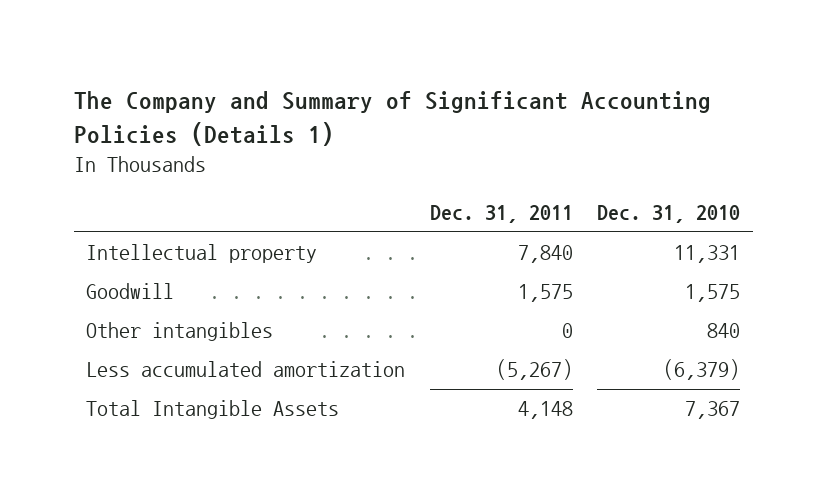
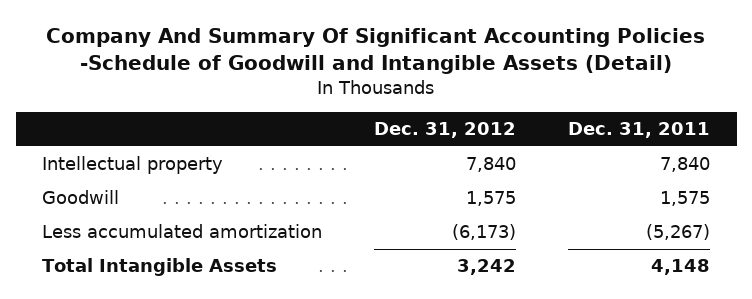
- The Company and Summary of Significant Accounting Policies (Details 1)
+ Company And Summary Of Significant Accounting Policies -Schedule of Goodwill and Intangible Assets (Detail)
- | Dec. 31, 2011 | Dec. 31, 2010
+ | Dec. 31, 2012 | Dec. 31, 2011
- Other intangibles | 0 | 840

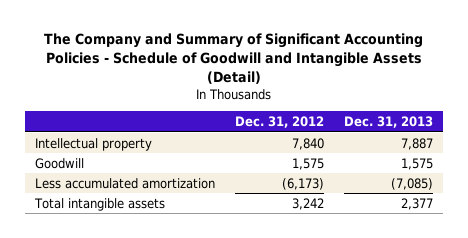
- Company And Summary Of Significant Accounting Policies -Schedule of Goodwill and Intangible Assets (Detail)
+ The Company and Summary of Significant Accounting Policies - Schedule of Goodwill and Intangible Assets (Detail)
- | Dec. 31, 2012 | Dec. 31, 2011
+ | Dec. 31, 2012 | Dec. 31, 2013
- Total Intangible Assets | 3,242 | 4,148
+ Total intangible assets | 3,242 | 2,377

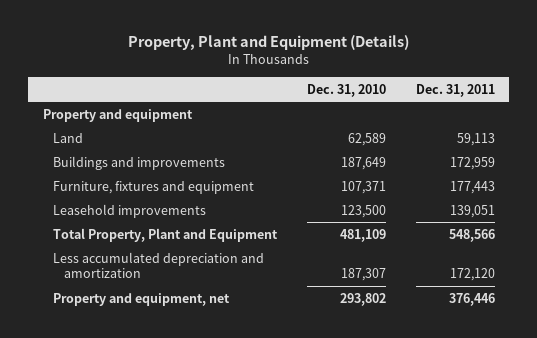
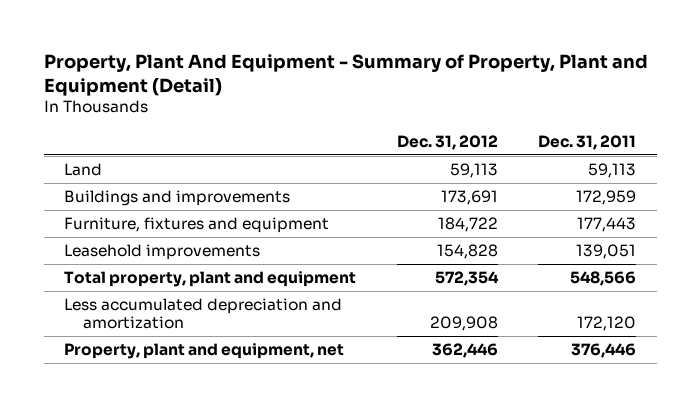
- Property, Plant and Equipment (Details)
+ Property, Plant And Equipment - Summary of Property, Plant and Equipment (Detail)
- | Dec. 31, 2010 | Dec. 31, 2011
+ | Dec. 31, 2012 | Dec. 31, 2011
- Property and equipment
- Total Property, Plant and Equipment | 481,109 | 548,566
+ Total property, plant and equipment | 572,354 | 548,566
- Property and equipment, net | 293,802 | 376,446
+ Property, plant and equipment, net | 362,446 | 376,446

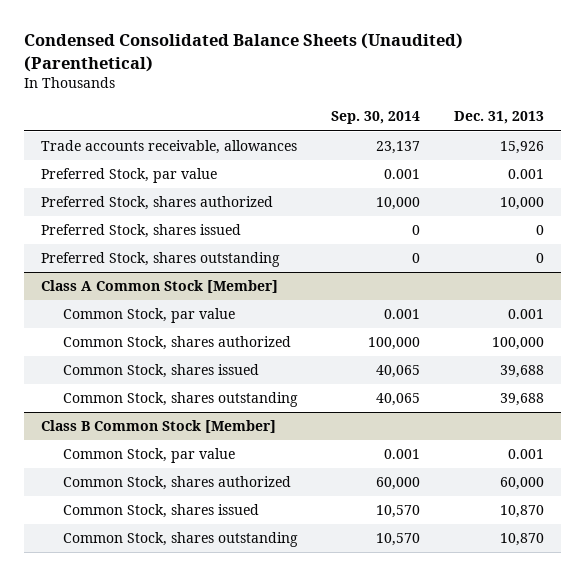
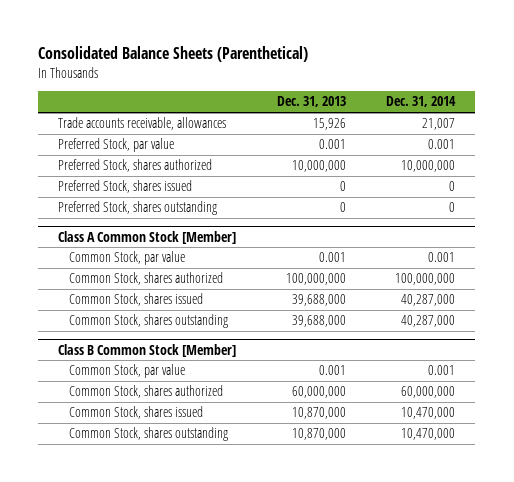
- Condensed Consolidated Balance Sheets (Unaudited) (Parenthetical)
+ Consolidated Balance Sheets (Parenthetical)
- | Sep. 30, 2014 | Dec. 31, 2013
+ | Dec. 31, 2013 | Dec. 31, 2014
- Preferred Stock, shares authorized | 10,000 | 10,000
+ Preferred Stock, shares authorized | 10,000,000 | 10,000,000
@ Class A Common Stock [Member]
- Common Stock, shares authorized | 100,000 | 100,000
- Common Stock, shares issued | 40,065 | 39,688
- Common Stock, shares outstanding | 40,065 | 39,688
+ Common Stock, shares authorized | 100,000,000 | 100,000,000
+ Common Stock, shares issued | 39,688,000 | 40,287,000
+ Common Stock, shares outstanding | 39,688,000 | 40,287,000
@ Class B Common Stock [Member]
- Common Stock, shares authorized | 60,000 | 60,000
- Common Stock, shares issued | 10,570 | 10,870
- Common Stock, shares outstanding | 10,570 | 10,870
+ Common Stock, shares authorized | 60,000,000 | 60,000,000
+ Common Stock, shares issued | 10,870,000 | 10,470,000
+ Common Stock, shares outstanding | 10,870,000 | 10,470,000

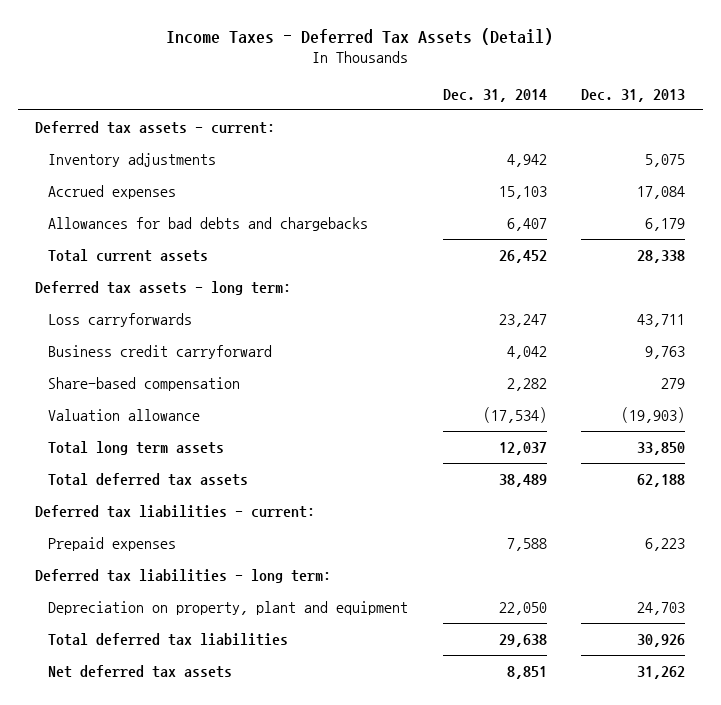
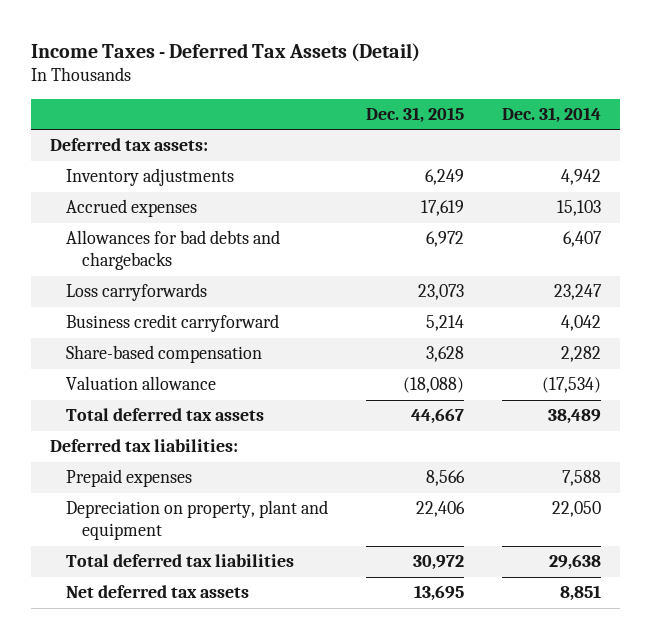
- | Dec. 31, 2014 | Dec. 31, 2013
+ | Dec. 31, 2015 | Dec. 31, 2014
- Deferred tax assets - current:
+ Deferred tax assets:
- Total current assets | 26,452 | 28,338
- Deferred tax assets - long term:
- Total long term assets | 12,037 | 33,850
- Deferred tax liabilities - current:
+ Deferred tax liabilities:
- Deferred tax liabilities - long term:

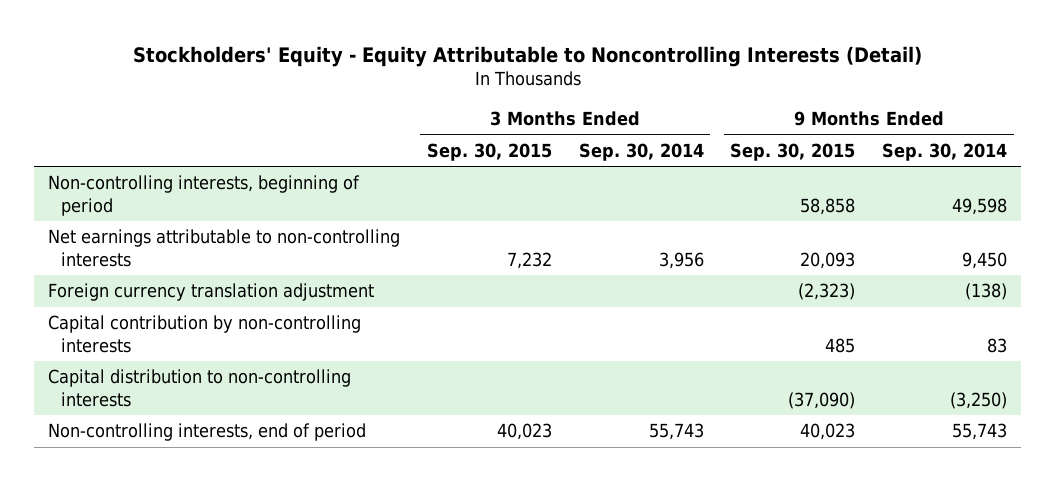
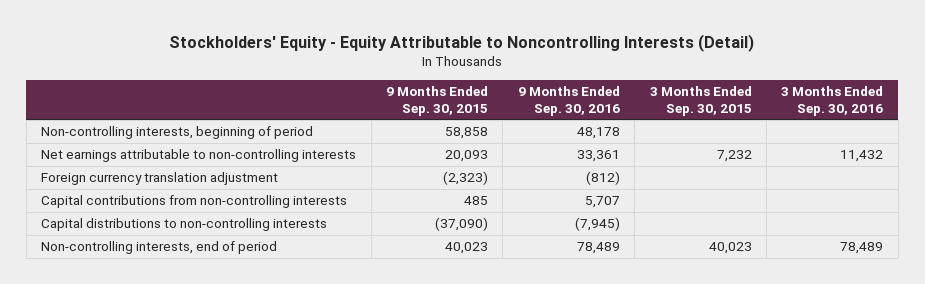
- | 3 Months Ended Sep. 30, 2015 | 3 Months Ended Sep. 30, 2014 | 9 Months Ended Sep. 30, 2015 | 9 Months Ended Sep. 30, 2014
+ | 9 Months Ended Sep. 30, 2015 | 9 Months Ended Sep. 30, 2016 | 3 Months Ended Sep. 30, 2015 | 3 Months Ended Sep. 30, 2016
- Capital contribution by non-controlling interests | | | 485 | 83
- Capital distribution to non-controlling interests | | | (37,090) | (3,250)
+ Capital contributions from non-controlling interests | 485 | 5,707 | |
+ Capital distributions to non-controlling interests | (37,090) | (7,945) | |

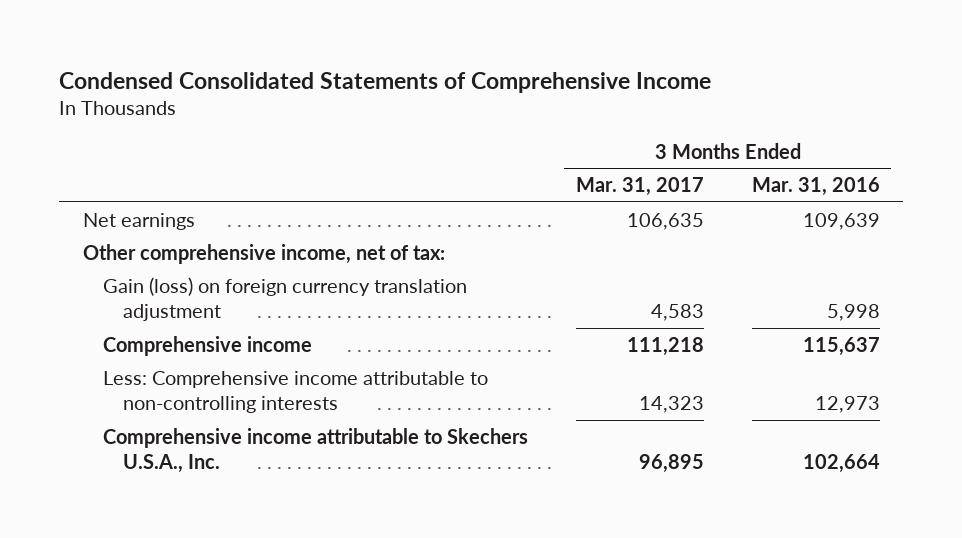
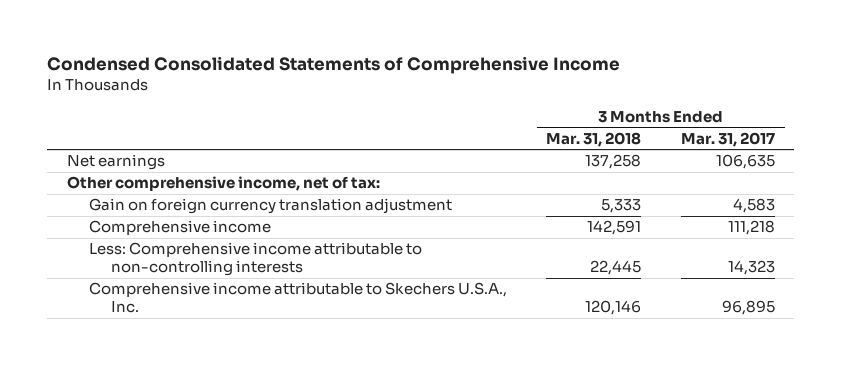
- | 3 Months Ended Mar. 31, 2017 | 3 Months Ended Mar. 31, 2016
+ | 3 Months Ended Mar. 31, 2018 | 3 Months Ended Mar. 31, 2017
- Gain (loss) on foreign currency translation adjustment | 4,583 | 5,998
+ Gain on foreign currency translation adjustment | 5,333 | 4,583

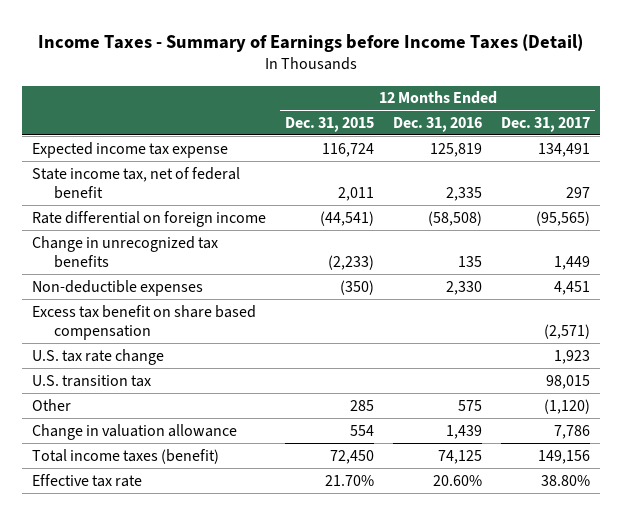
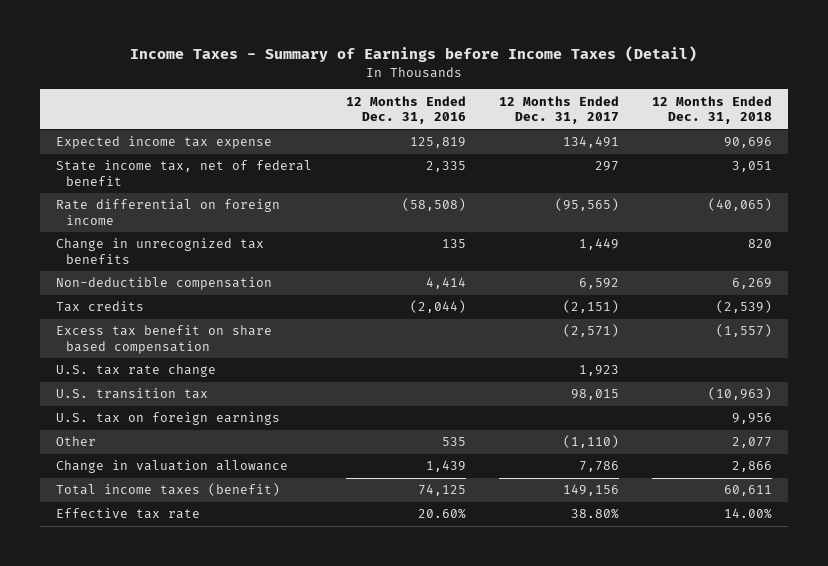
- | 12 Months Ended Dec. 31, 2015 | 12 Months Ended Dec. 31, 2016 | 12 Months Ended Dec. 31, 2017
+ | 12 Months Ended Dec. 31, 2016 | 12 Months Ended Dec. 31, 2017 | 12 Months Ended Dec. 31, 2018
- Non-deductible expenses | (350) | 2,330 | 4,451
+ Non-deductible compensation | 4,414 | 6,592 | 6,269
+ Tax credits | (2,044) | (2,151) | (2,539)
- Other | 285 | 575 | (1,120)
+ U.S. tax on foreign earnings | | | 9,956
+ Other | 535 | (1,110) | 2,077

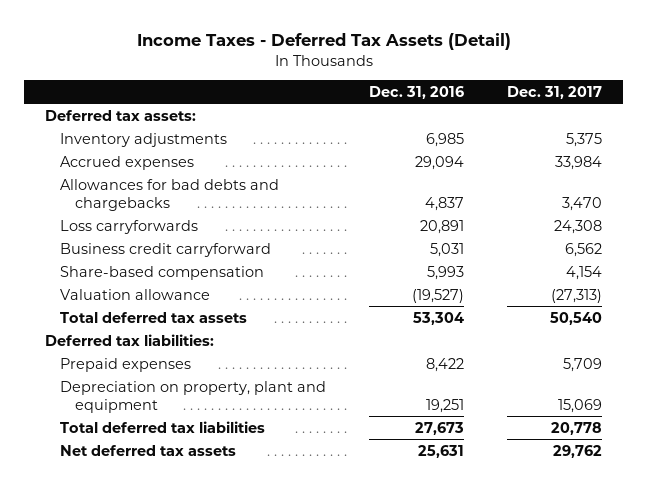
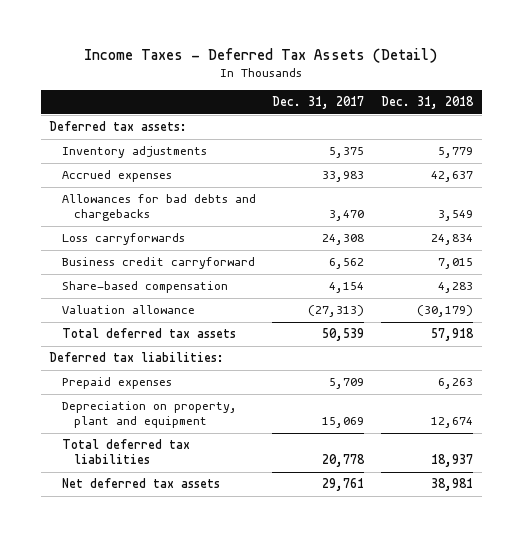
- | Dec. 31, 2016 | Dec. 31, 2017
+ | Dec. 31, 2017 | Dec. 31, 2018
- Accrued expenses | 29,094 | 33,984
+ Accrued expenses | 33,983 | 42,637
- Total deferred tax assets | 53,304 | 50,540
+ Total deferred tax assets | 50,539 | 57,918
- Net deferred tax assets | 25,631 | 29,762
+ Net deferred tax assets | 29,761 | 38,981

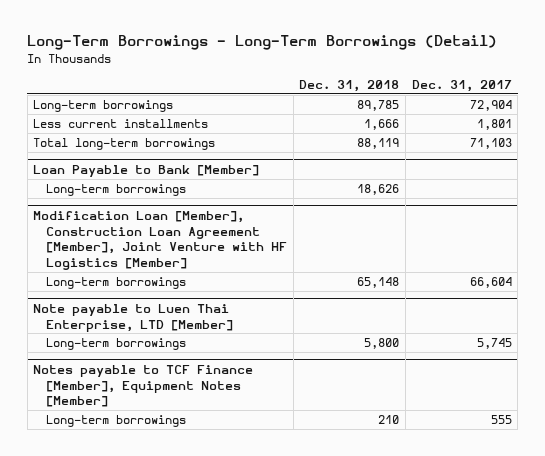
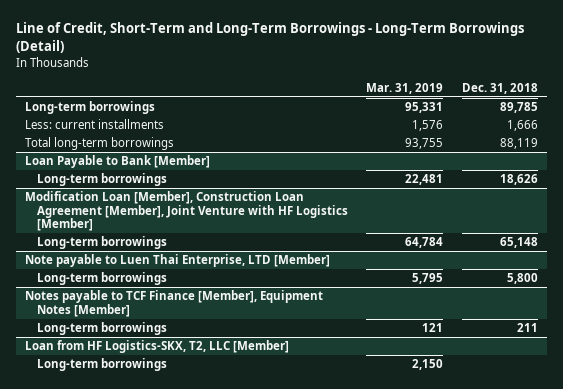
- Long-Term Borrowings - Long-Term Borrowings (Detail)
+ Line of Credit, Short-Term and Long-Term Borrowings - Long-Term Borrowings (Detail)
- | Dec. 31, 2018 | Dec. 31, 2017
+ | Mar. 31, 2019 | Dec. 31, 2018
- Less current installments | 1,666 | 1,801
+ Less: current installments | 1,576 | 1,666
@ Notes payable to TCF Finance [Member], Equipment Notes [Member]
- Long-term borrowings | 210 | 555
+ Long-term borrowings | 121 | 211
+ Loan from HF Logistics-SKX, T2, LLC [Member]
+ Long-term borrowings | 2,150 |

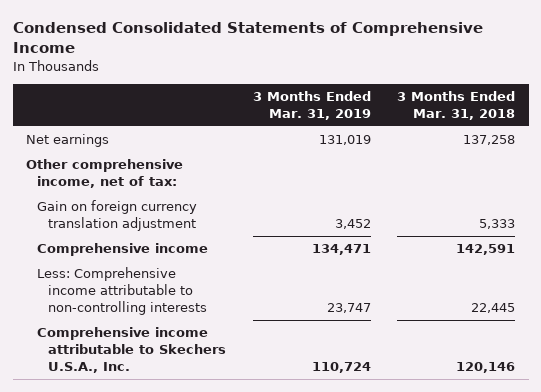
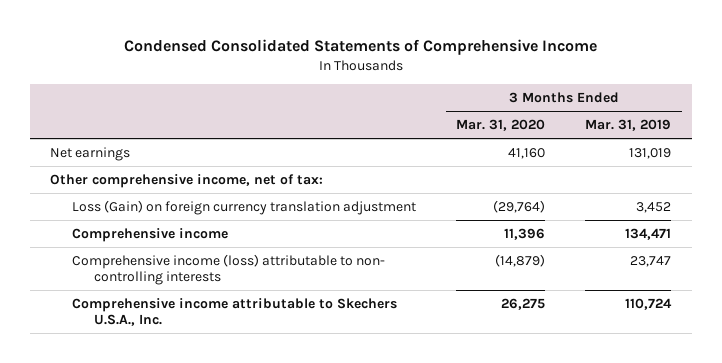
- | 3 Months Ended Mar. 31, 2019 | 3 Months Ended Mar. 31, 2018
+ | 3 Months Ended Mar. 31, 2020 | 3 Months Ended Mar. 31, 2019
- Gain on foreign currency translation adjustment | 3,452 | 5,333
+ Loss (Gain) on foreign currency translation adjustment | (29,764) | 3,452
- Less: Comprehensive income attributable to non-controlling interests | 23,747 | 22,445
+ Comprehensive income (loss) attributable to non- controlling interests | (14,879) | 23,747

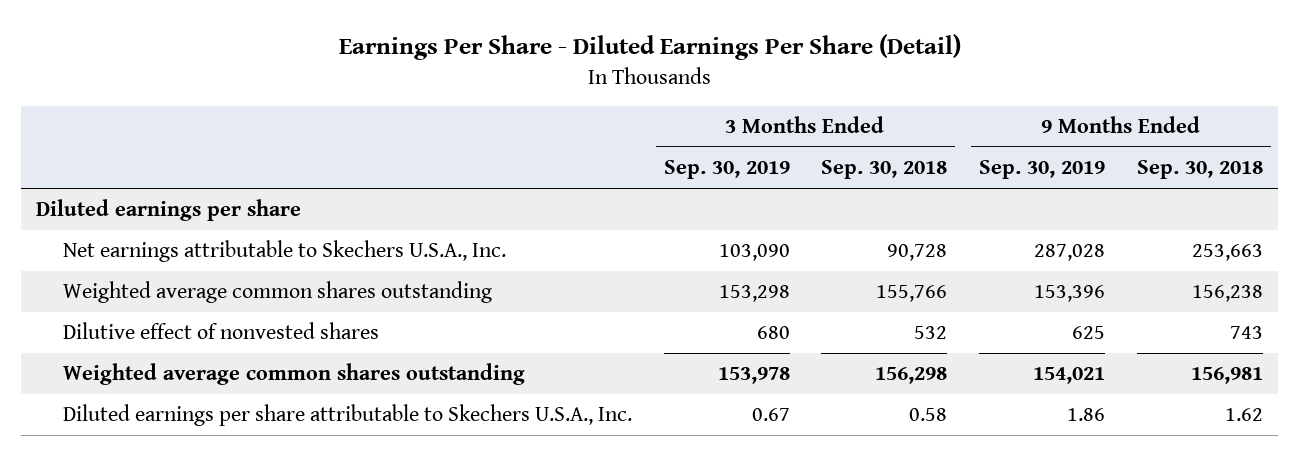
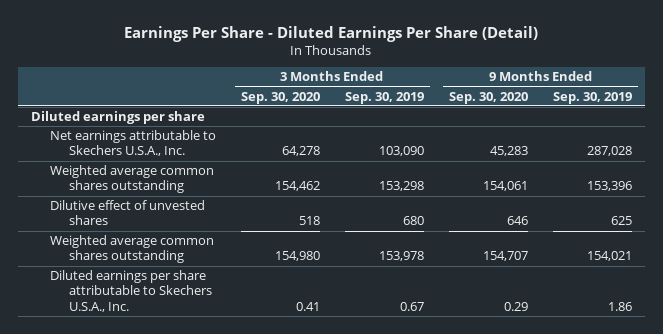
- | 3 Months Ended Sep. 30, 2019 | 3 Months Ended Sep. 30, 2018 | 9 Months Ended Sep. 30, 2019 | 9 Months Ended Sep. 30, 2018
+ | 3 Months Ended Sep. 30, 2020 | 3 Months Ended Sep. 30, 2019 | 9 Months Ended Sep. 30, 2020 | 9 Months Ended Sep. 30, 2019
- Dilutive effect of nonvested shares | 680 | 532 | 625 | 743
+ Dilutive effect of unvested shares | 518 | 680 | 646 | 625

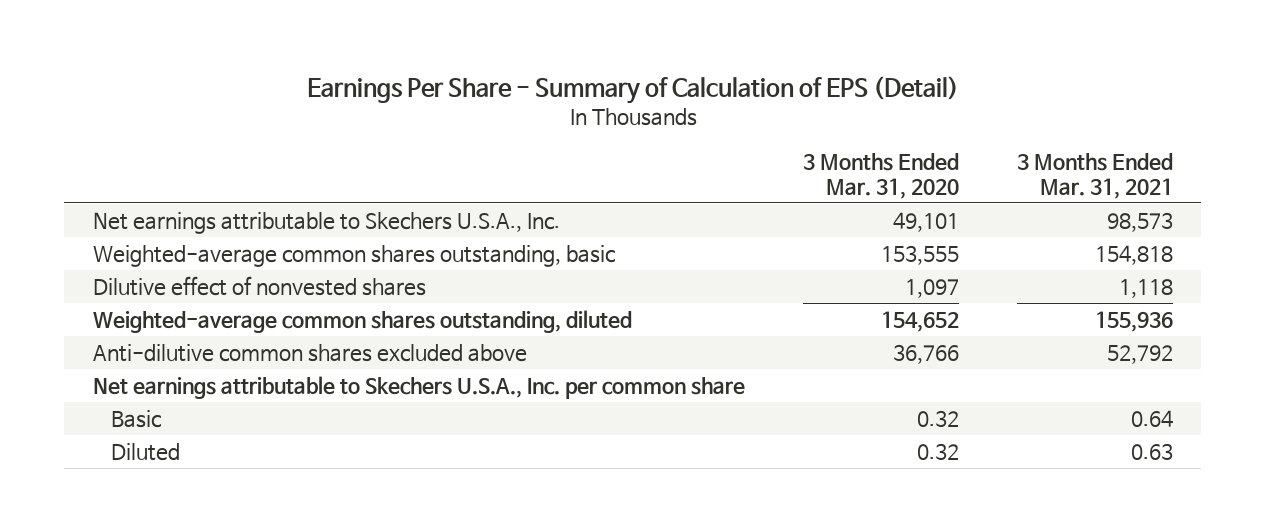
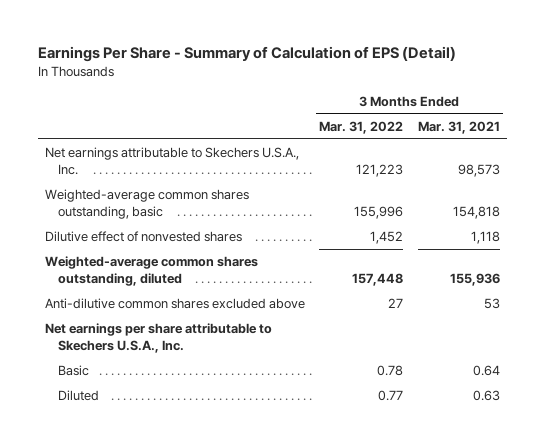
- | 3 Months Ended Mar. 31, 2020 | 3 Months Ended Mar. 31, 2021
+ | 3 Months Ended Mar. 31, 2022 | 3 Months Ended Mar. 31, 2021
- Anti-dilutive common shares excluded above | 36,766 | 52,792
- Net earnings attributable to Skechers U.S.A., Inc. per common share
+ Anti-dilutive common shares excluded above | 27 | 53
+ Net earnings per share attributable to Skechers U.S.A., Inc.

